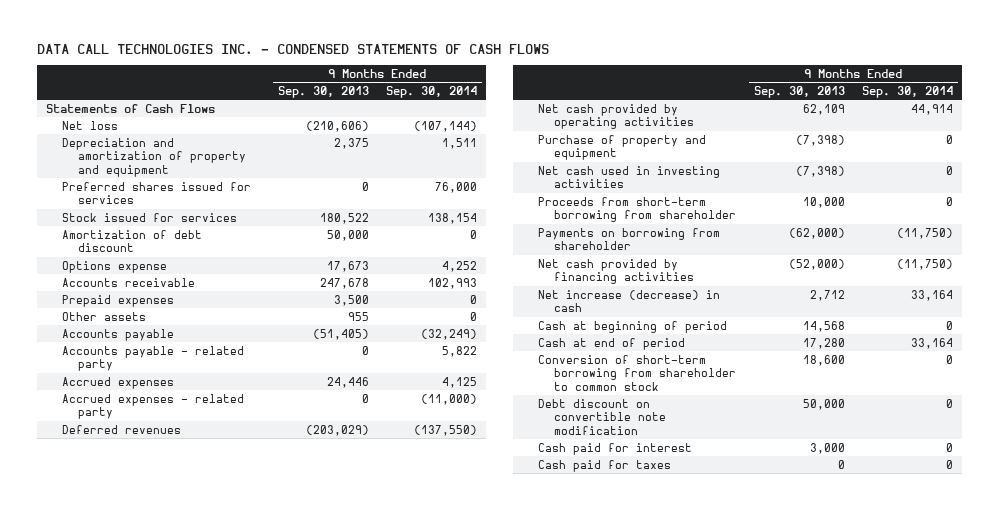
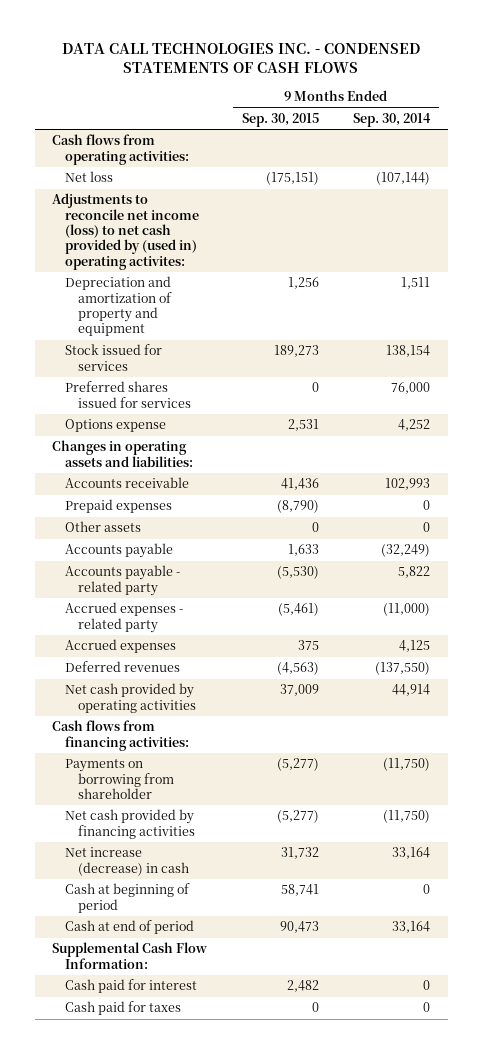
- | 9 Months Ended Sep. 30, 2013 | 9 Months Ended Sep. 30, 2014
+ | 9 Months Ended Sep. 30, 2015 | 9 Months Ended Sep. 30, 2014
- Statements of Cash Flows
+ Cash flows from operating activities:
+ Adjustments to reconcile net income (loss) to net cash provided by (used in) operating activites:
- Amortization of debt discount | 50,000 | 0
moved down: Preferred shares issued for services | 0 | 76,000
+ Changes in operating assets and liabilities:
moved down: Accrued expenses | 375 | 4,125
- Purchase of property and equipment | (7,398) | 0
- Net cash used in investing activities | (7,398) | 0
- Proceeds from short-term borrowing from shareholder | 10,000 | 0
+ Cash flows from financing activities:
- Conversion of short-term borrowing from shareholder to common stock | 18,600 | 0
- Debt discount on convertible note modification | 50,000 | 0
+ Supplemental Cash Flow Information:

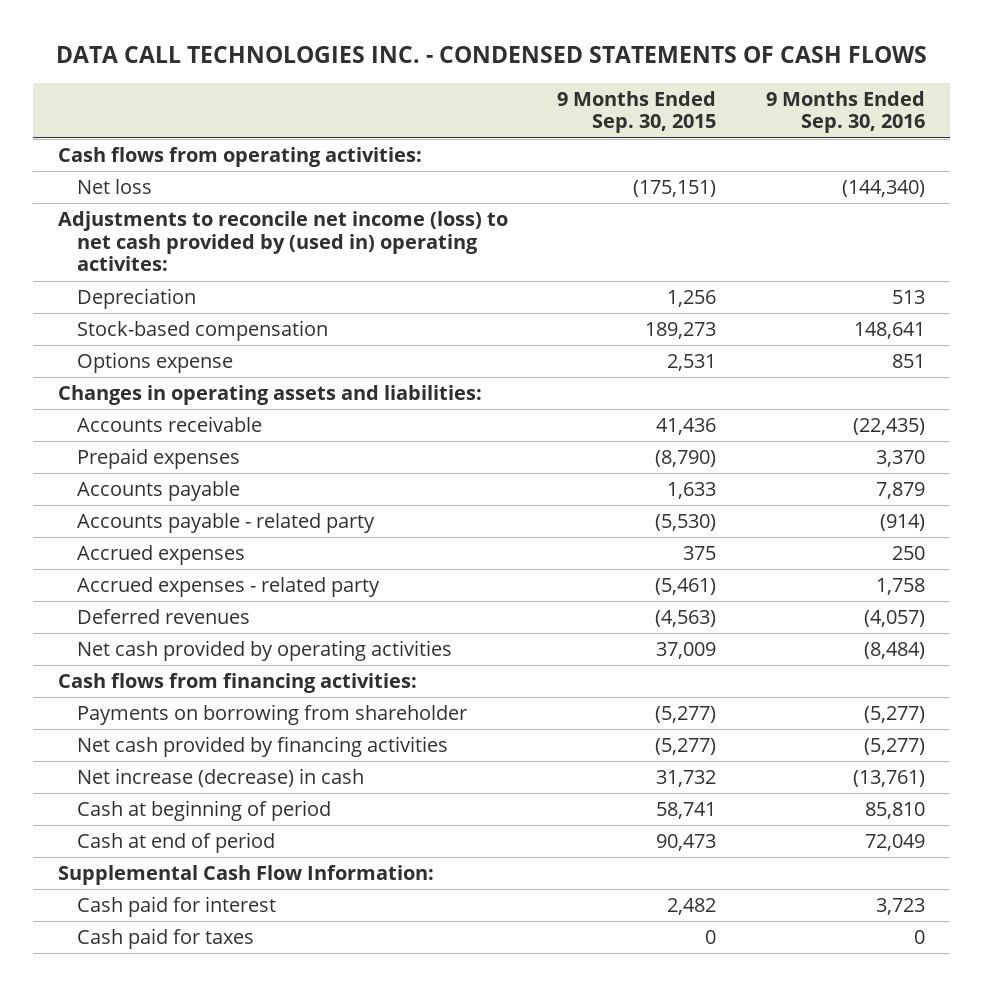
- | 9 Months Ended Sep. 30, 2015 | 9 Months Ended Sep. 30, 2014
+ | 9 Months Ended Sep. 30, 2015 | 9 Months Ended Sep. 30, 2016
- Depreciation and amortization of property and equipment | 1,256 | 1,511
- Stock issued for services | 189,273 | 138,154
- Preferred shares issued for services | 0 | 76,000
+ Depreciation | 1,256 | 513
+ Stock-based compensation | 189,273 | 148,641
- Other assets | 0 | 0
moved down: Accrued expenses - related party | (5,461) | 1,758

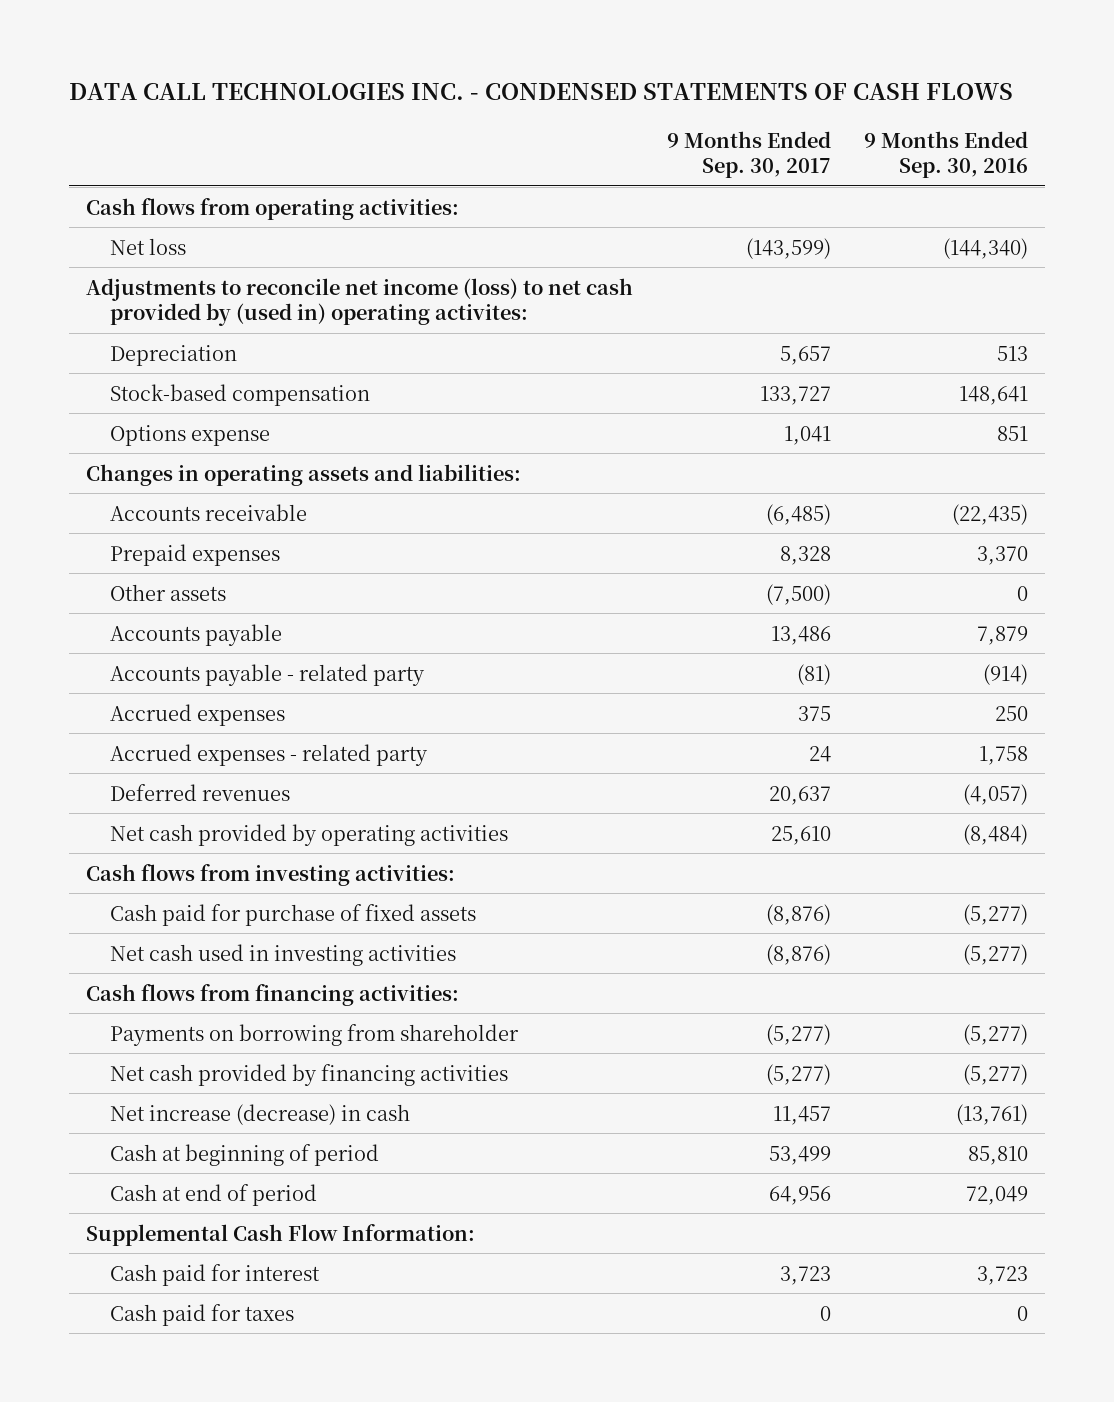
- | 9 Months Ended Sep. 30, 2015 | 9 Months Ended Sep. 30, 2016
+ | 9 Months Ended Sep. 30, 2017 | 9 Months Ended Sep. 30, 2016
+ Other assets | (7,500) | 0
+ Cash flows from investing activities:
+ Cash paid for purchase of fixed assets | (8,876) | (5,277)
+ Net cash used in investing activities | (8,876) | (5,277)

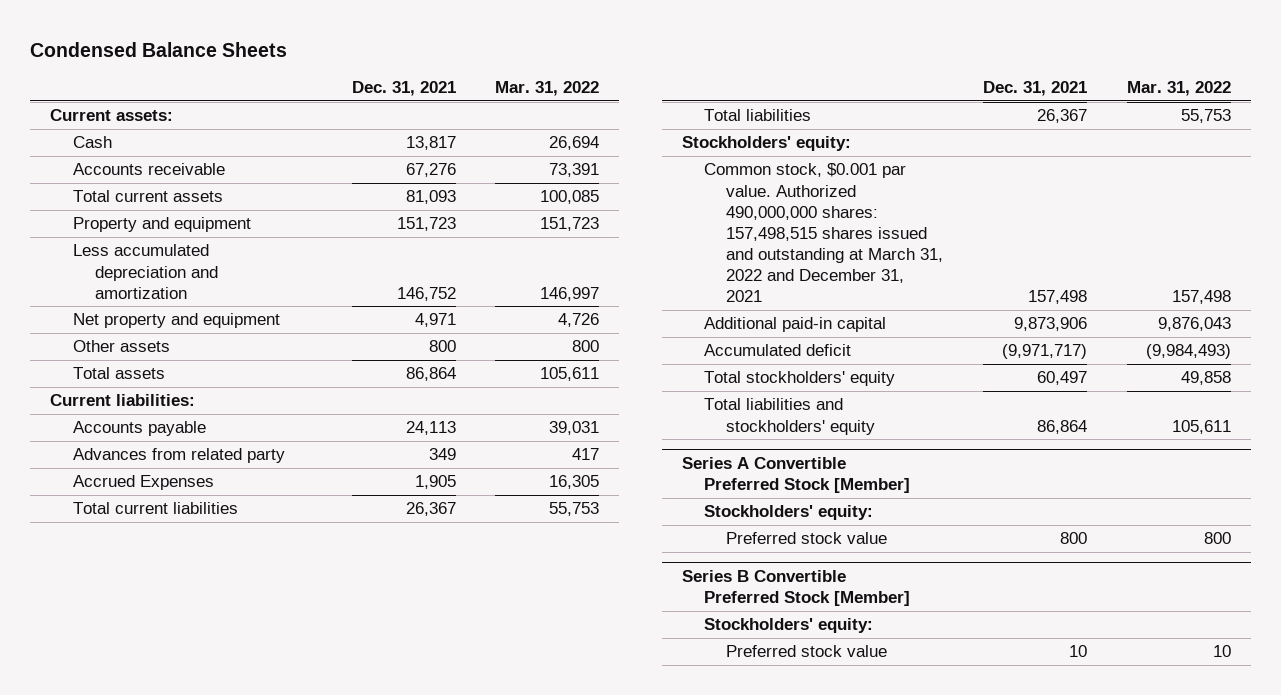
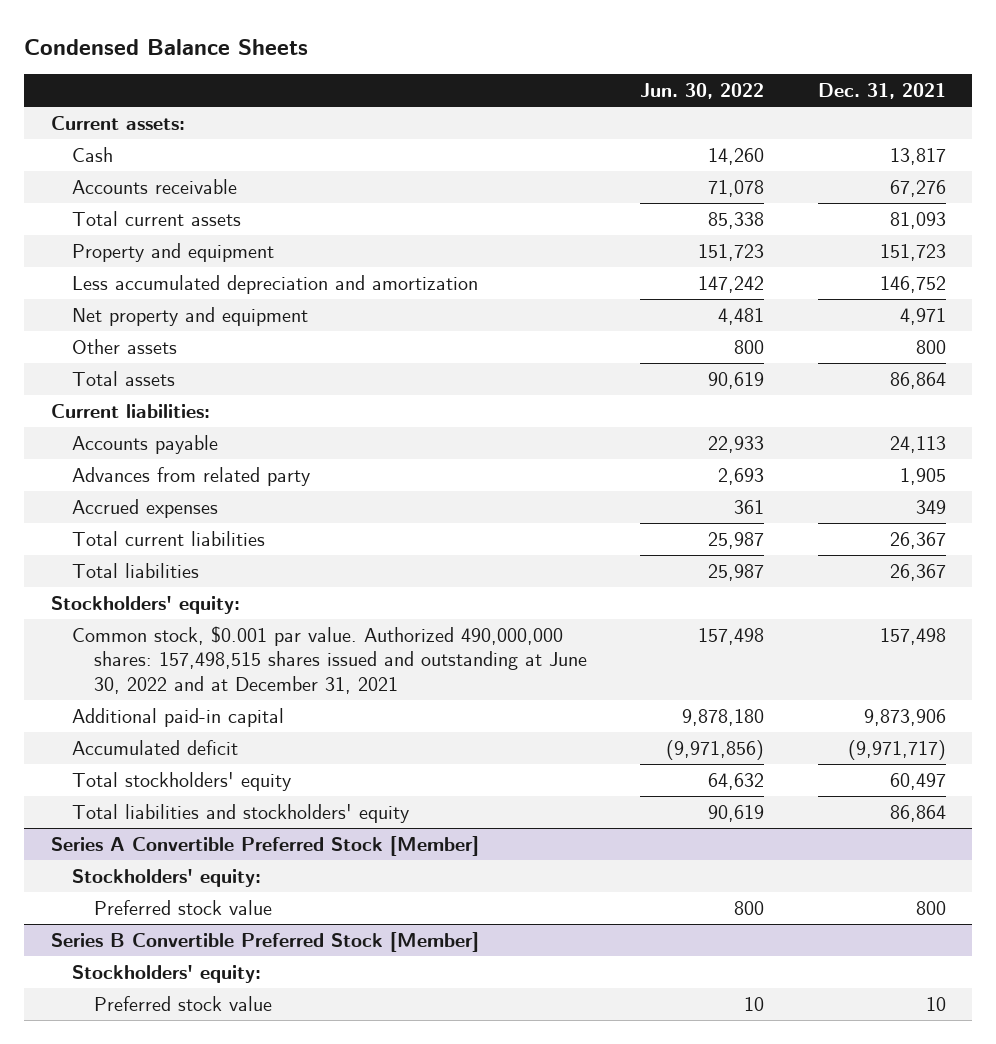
- | Dec. 31, 2021 | Mar. 31, 2022
+ | Jun. 30, 2022 | Dec. 31, 2021
- Advances from related party | 349 | 417
- Accrued Expenses | 1,905 | 16,305
+ Advances from related party | 2,693 | 1,905
+ Accrued expenses | 361 | 349
- Common stock, $0.001 par value. Authorized 490,000,000 shares: 157,498,515 shares issued and outstanding at March 31, 2022 and December 31, 2021 | 157,498 | 157,498
+ Common stock, $0.001 par value. Authorized 490,000,000 shares: 157,498,515 shares issued and outstanding at June 30, 2022 and at December 31, 2021 | 157,498 | 157,498

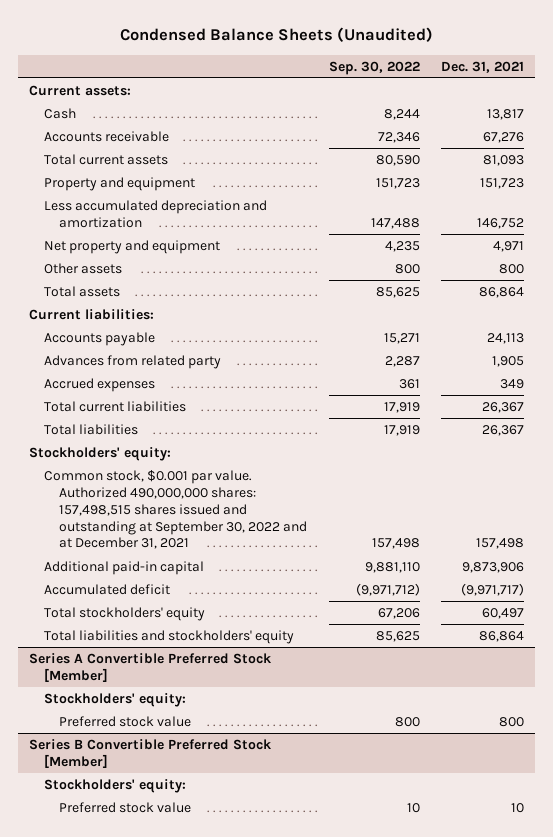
- Condensed Balance Sheets
+ Condensed Balance Sheets (Unaudited)
- | Jun. 30, 2022 | Dec. 31, 2021
+ | Sep. 30, 2022 | Dec. 31, 2021
- Common stock, $0.001 par value. Authorized 490,000,000 shares: 157,498,515 shares issued and outstanding at June 30, 2022 and at December 31, 2021 | 157,498 | 157,498
+ Common stock, $0.001 par value. Authorized 490,000,000 shares: 157,498,515 shares issued and outstanding at September 30, 2022 and at December 31, 2021 | 157,498 | 157,498

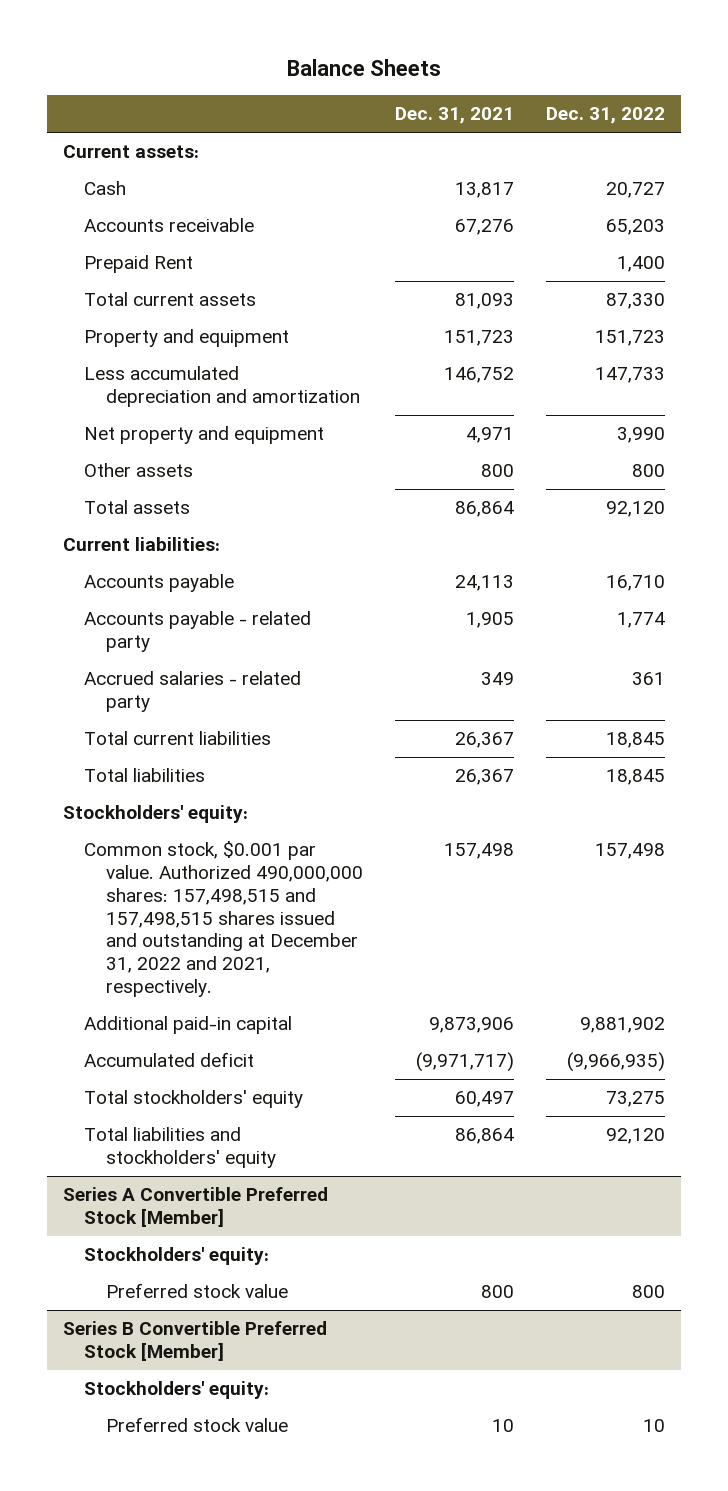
- Condensed Balance Sheets (Unaudited)
+ Balance Sheets
- | Sep. 30, 2022 | Dec. 31, 2021
+ | Dec. 31, 2021 | Dec. 31, 2022
+ Prepaid Rent | | 1,400
- Advances from related party | 2,287 | 1,905
- Accrued expenses | 361 | 349
+ Accounts payable - related party | 1,905 | 1,774
+ Accrued salaries - related party | 349 | 361
- Common stock, $0.001 par value. Authorized 490,000,000 shares: 157,498,515 shares issued and outstanding at September 30, 2022 and at December 31, 2021 | 157,498 | 157,498
+ Common stock, $0.001 par value. Authorized 490,000,000 shares: 157,498,515 and 157,498,515 shares issued and outstanding at December 31, 2022 and 2021, respectively. | 157,498 | 157,498

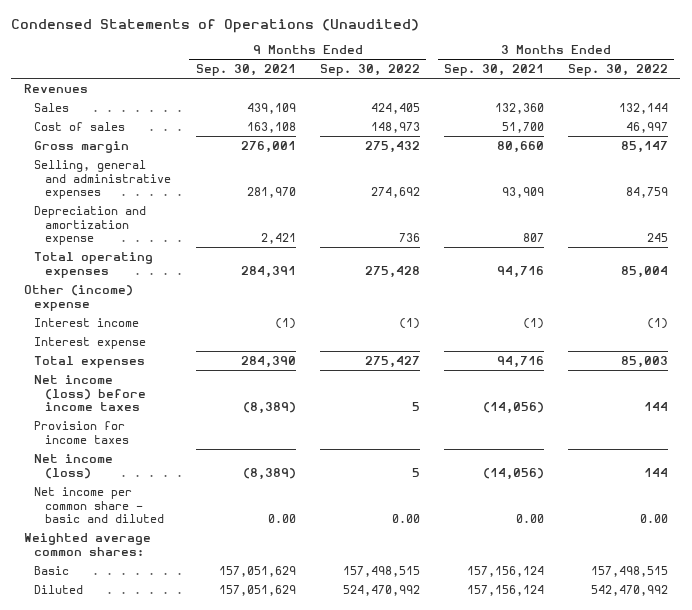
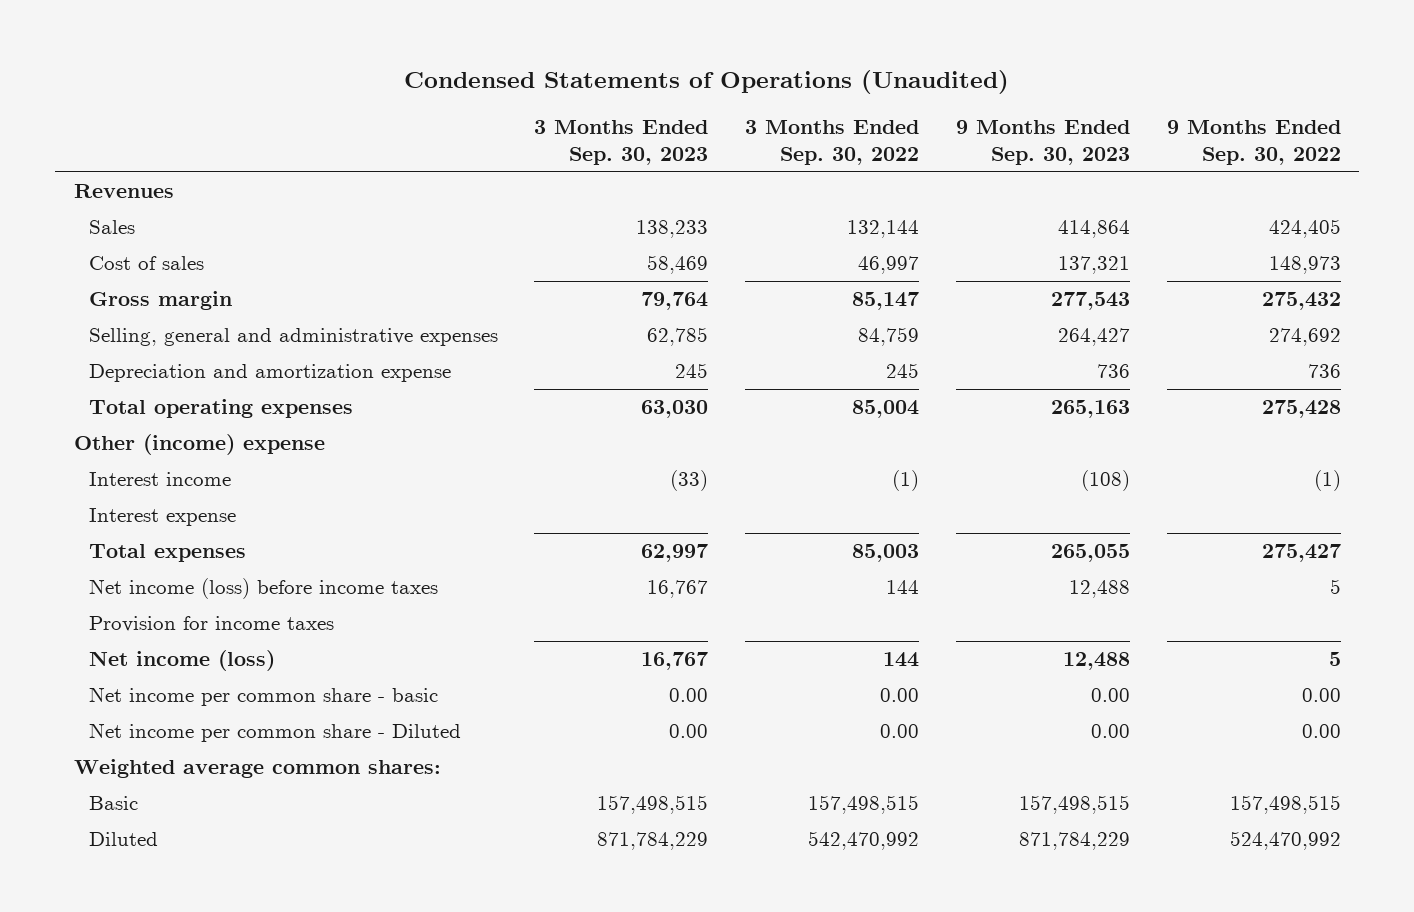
- | 9 Months Ended Sep. 30, 2021 | 9 Months Ended Sep. 30, 2022 | 3 Months Ended Sep. 30, 2021 | 3 Months Ended Sep. 30, 2022
+ | 3 Months Ended Sep. 30, 2023 | 3 Months Ended Sep. 30, 2022 | 9 Months Ended Sep. 30, 2023 | 9 Months Ended Sep. 30, 2022
- Net income per common share - basic and diluted | 0.00 | 0.00 | 0.00 | 0.00
+ Net income per common share - basic | 0.00 | 0.00 | 0.00 | 0.00
+ Net income per common share - Diluted | 0.00 | 0.00 | 0.00 | 0.00

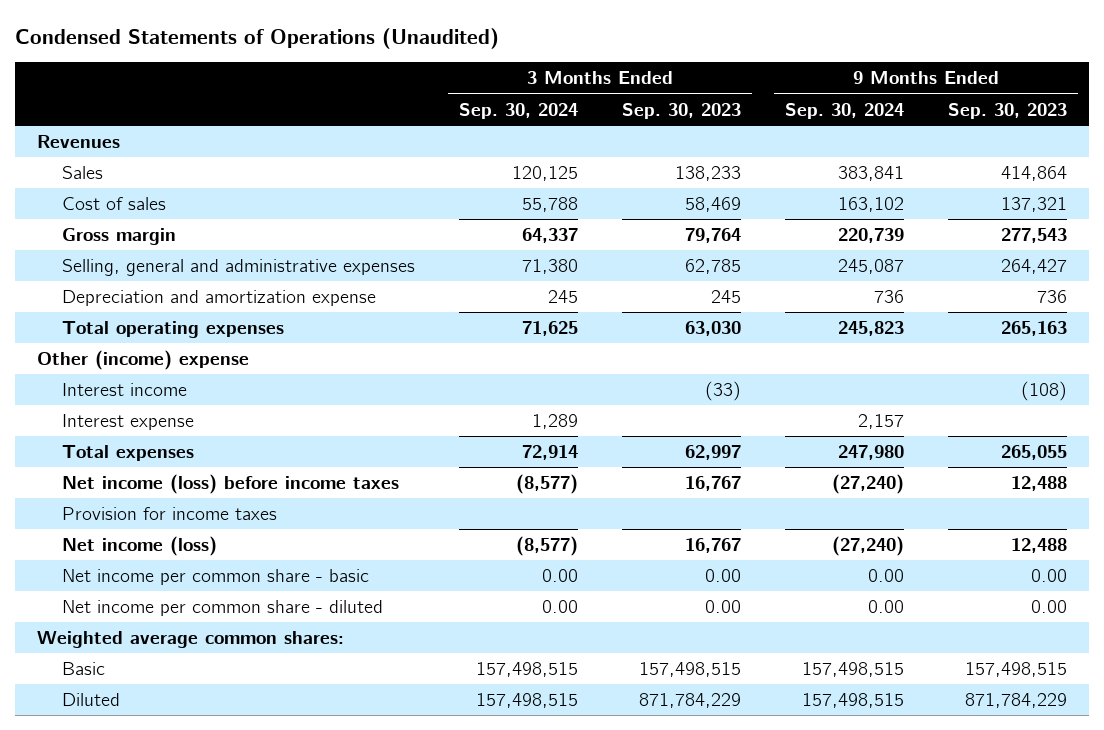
- | 3 Months Ended Sep. 30, 2023 | 3 Months Ended Sep. 30, 2022 | 9 Months Ended Sep. 30, 2023 | 9 Months Ended Sep. 30, 2022
+ | 3 Months Ended Sep. 30, 2024 | 3 Months Ended Sep. 30, 2023 | 9 Months Ended Sep. 30, 2024 | 9 Months Ended Sep. 30, 2023
- Net income per common share - Diluted | 0.00 | 0.00 | 0.00 | 0.00
+ Net income per common share - diluted | 0.00 | 0.00 | 0.00 | 0.00

